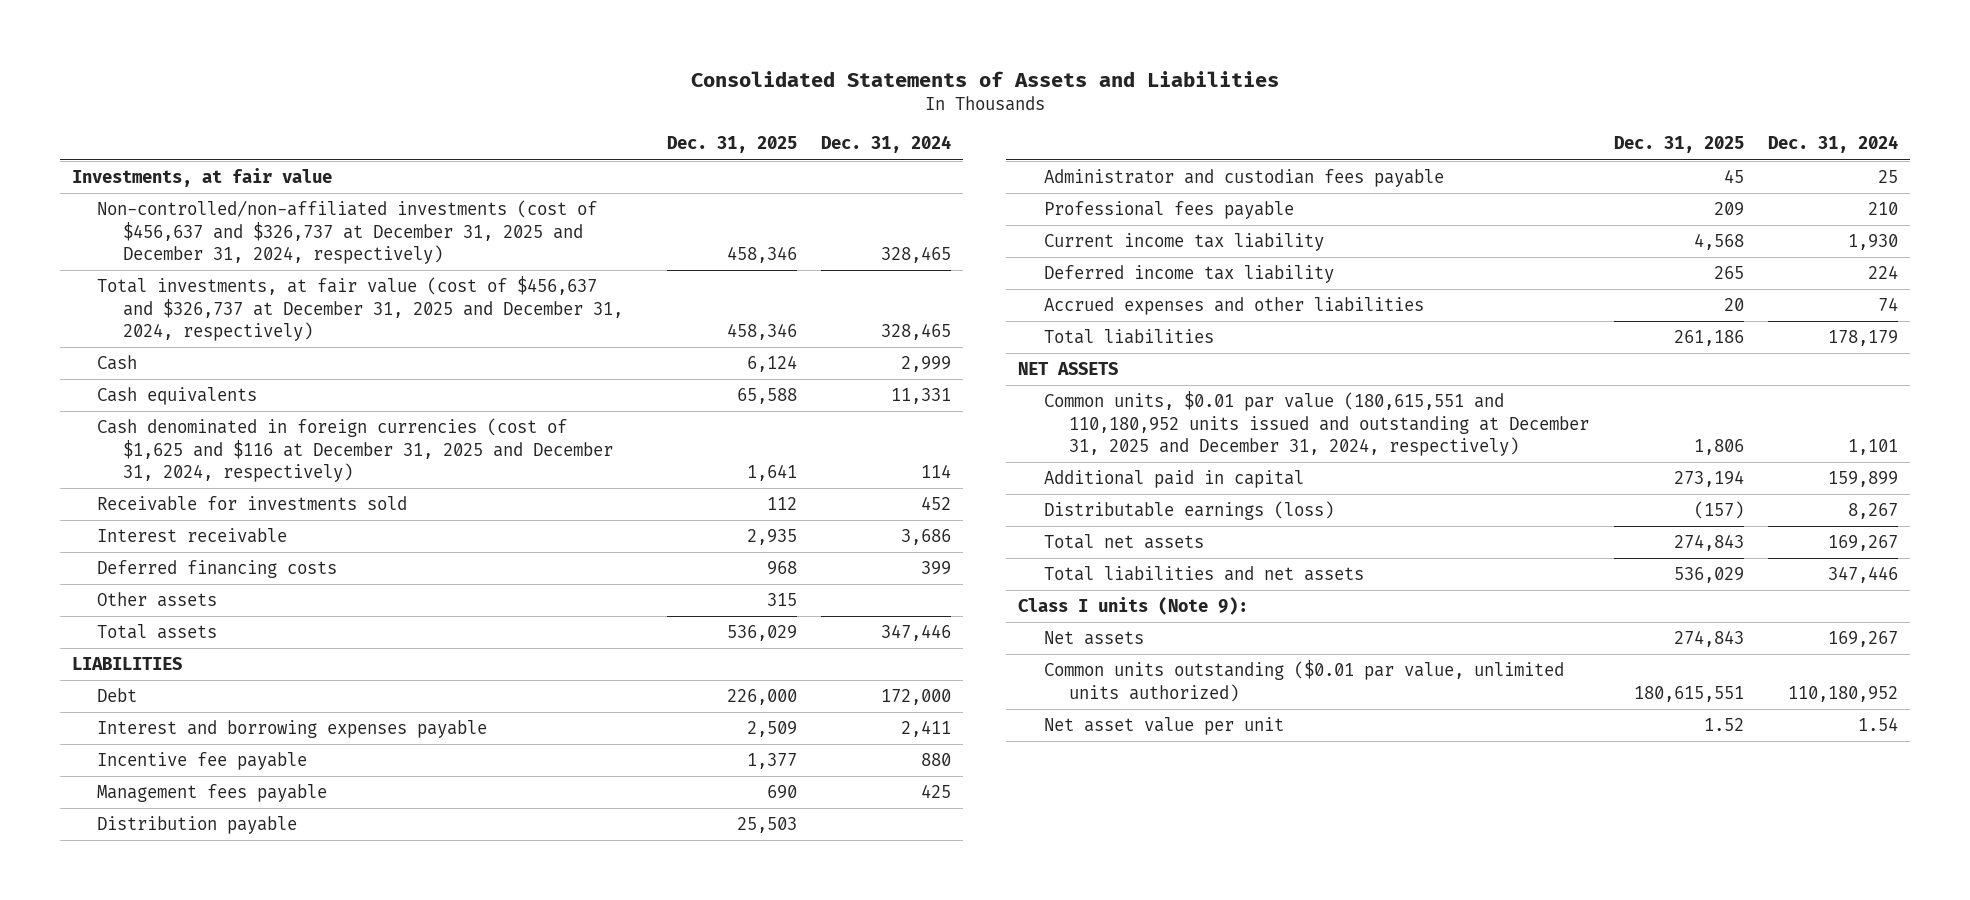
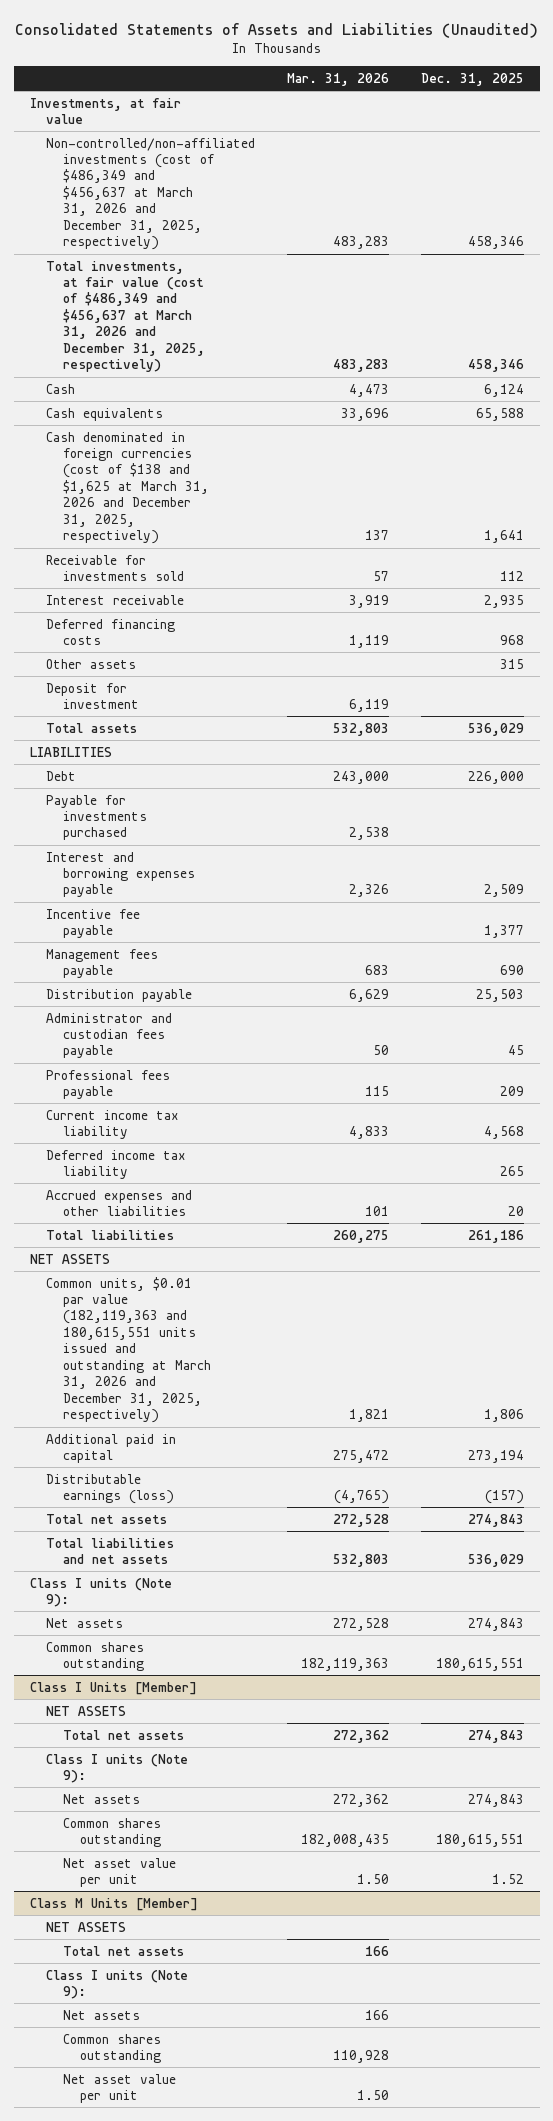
- Consolidated Statements of Assets and Liabilities
+ Consolidated Statements of Assets and Liabilities (Unaudited)
- | Dec. 31, 2025 | Dec. 31, 2024
+ | Mar. 31, 2026 | Dec. 31, 2025
- Non-controlled/non-affiliated investments (cost of $456,637 and $326,737 at December 31, 2025 and December 31, 2024, respectively) | 458,346 | 328,465
- Total investments, at fair value (cost of $456,637 and $326,737 at December 31, 2025 and December 31, 2024, respectively) | 458,346 | 328,465
+ Non-controlled/non-affiliated investments (cost of $486,349 and $456,637 at March 31, 2026 and December 31, 2025, respectively) | 483,283 | 458,346
+ Total investments, at fair value (cost of $486,349 and $456,637 at March 31, 2026 and December 31, 2025, respectively) | 483,283 | 458,346
- Cash denominated in foreign currencies (cost of $1,625 and $116 at December 31, 2025 and December 31, 2024, respectively) | 1,641 | 114
+ Cash denominated in foreign currencies (cost of $138 and $1,625 at March 31, 2026 and December 31, 2025, respectively) | 137 | 1,641
+ Deposit for investment | 6,119 |
+ Payable for investments purchased | 2,538 |
- Common units, $0.01 par value (180,615,551 and 110,180,952 units issued and outstanding at December 31, 2025 and December 31, 2024, respectively) | 1,806 | 1,101
+ Common units, $0.01 par value (182,119,363 and 180,615,551 units issued and outstanding at March 31, 2026 and December 31, 2025, respectively) | 1,821 | 1,806
- Common units outstanding ($0.01 par value, unlimited units authorized) | 180,615,551 | 110,180,952
+ Common shares outstanding | 182,119,363 | 180,615,551
+ Class I Units [Member]
+ NET ASSETS
+ Total net assets | 272,362 | 274,843
+ Class I units (Note 9):
+ Net assets | 272,362 | 274,843
+ Common shares outstanding | 182,008,435 | 180,615,551
+ Class M Units [Member]
+ NET ASSETS
+ Total net assets | 166 |
+ Class I units (Note 9):
+ Net assets | 166 |
+ Common shares outstanding | 110,928 |
+ Net asset value per unit | 1.50 |

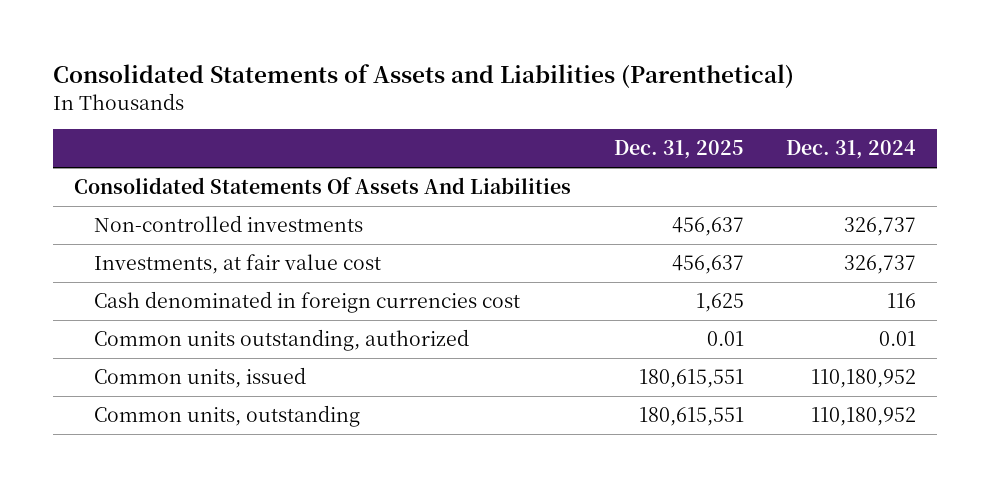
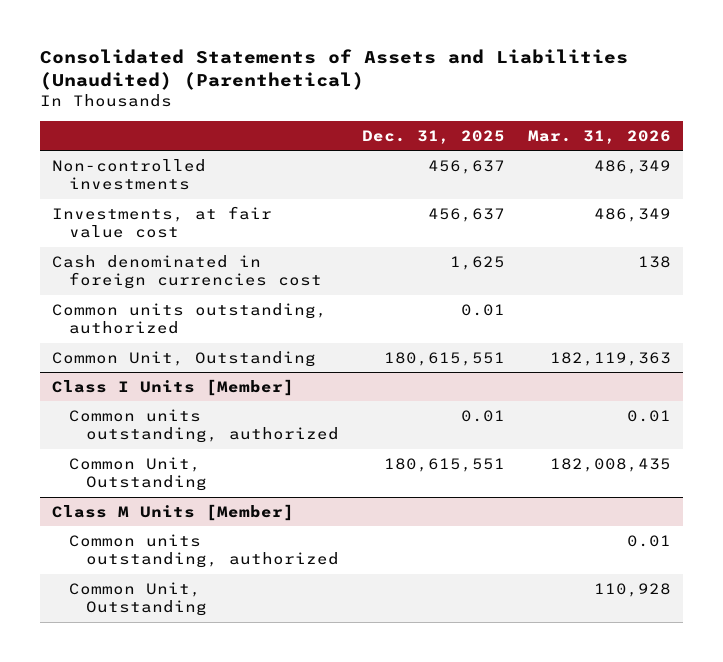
- Consolidated Statements of Assets and Liabilities (Parenthetical)
+ Consolidated Statements of Assets and Liabilities (Unaudited) (Parenthetical)
- | Dec. 31, 2025 | Dec. 31, 2024
+ | Dec. 31, 2025 | Mar. 31, 2026
- Consolidated Statements Of Assets And Liabilities
- Common units, issued | 180,615,551 | 110,180,952
- Common units, outstanding | 180,615,551 | 110,180,952
+ Common Unit, Outstanding | 180,615,551 | 182,119,363
+ Class I Units [Member]
+ Common units outstanding, authorized | 0.01 | 0.01
+ Common Unit, Outstanding | 180,615,551 | 182,008,435
+ Class M Units [Member]
+ Common units outstanding, authorized | | 0.01
+ Common Unit, Outstanding | | 110,928

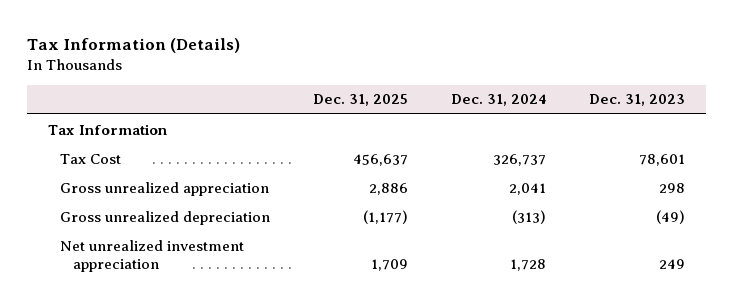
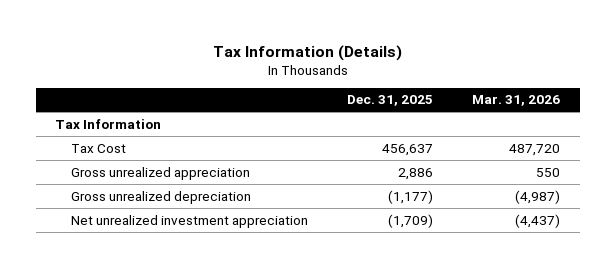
- | Dec. 31, 2025 | Dec. 31, 2024 | Dec. 31, 2023
+ | Dec. 31, 2025 | Mar. 31, 2026
- Net unrealized investment appreciation | 1,709 | 1,728 | 249
+ Net unrealized investment appreciation | (1,709) | (4,437)

